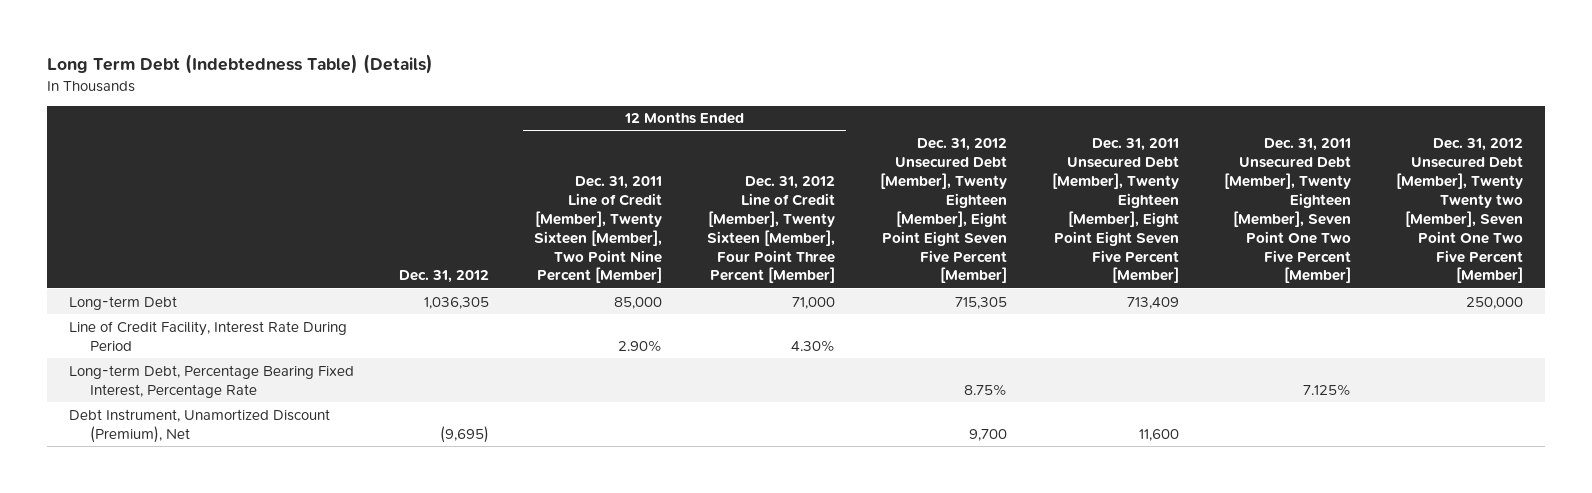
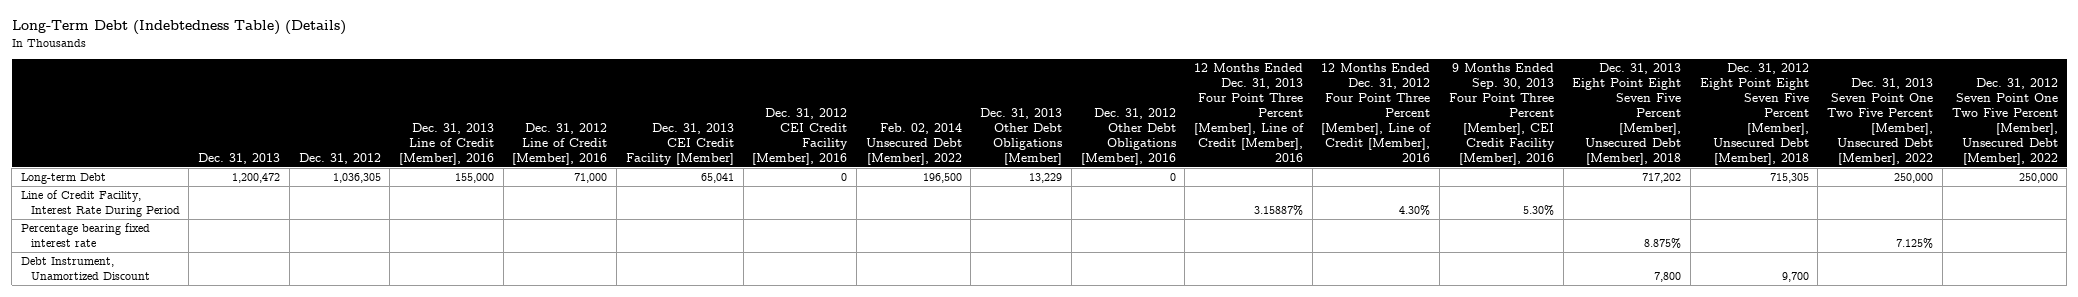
- Long Term Debt (Indebtedness Table) (Details)
+ Long-Term Debt (Indebtedness Table) (Details)
- | Dec. 31, 2012 | 12 Months Ended Dec. 31, 2011 Line of Credit [Member], Twenty Sixteen [Member], Two Point Nine Percent [Member] | 12 Months Ended Dec. 31, 2012 Line of Credit [Member], Twenty Sixteen [Member], Four Point Three Percent [Member] | Dec. 31, 2012 Unsecured Debt [Member], Twenty Eighteen [Member], Eight Point Eight Seven Five Percent [Member] | Dec. 31, 2011 Unsecured Debt [Member], Twenty Eighteen [Member], Eight Point Eight Seven Five Percent [Member] | Dec. 31, 2011 Unsecured Debt [Member], Twenty Eighteen [Member], Seven Point One Two Five Percent [Member] | Dec. 31, 2012 Unsecured Debt [Member], Twenty Twenty two [Member], Seven Point One Two Five Percent [Member]
+ | Dec. 31, 2013 | Dec. 31, 2012 | Dec. 31, 2013 Line of Credit [Member], 2016 | Dec. 31, 2012 Line of Credit [Member], 2016 | Dec. 31, 2013 CEI Credit Facility [Member] | Dec. 31, 2012 CEI Credit Facility [Member], 2016 | Feb. 02, 2014 Unsecured Debt [Member], 2022 | Dec. 31, 2013 Other Debt Obligations [Member] | Dec. 31, 2012 Other Debt Obligations [Member], 2016 | 12 Months Ended Dec. 31, 2013 Four Point Three Percent [Member], Line of Credit [Member], 2016 | 12 Months Ended Dec. 31, 2012 Four Point Three Percent [Member], Line of Credit [Member], 2016 | 9 Months Ended Sep. 30, 2013 Four Point Three Percent [Member], CEI Credit Facility [Member], 2016 | Dec. 31, 2013 Eight Point Eight Seven Five Percent [Member], Unsecured Debt [Member], 2018 | Dec. 31, 2012 Eight Point Eight Seven Five Percent [Member], Unsecured Debt [Member], 2018 | Dec. 31, 2013 Seven Point One Two Five Percent [Member], Unsecured Debt [Member], 2022 | Dec. 31, 2012 Seven Point One Two Five Percent [Member], Unsecured Debt [Member], 2022
- Long-term Debt, Percentage Bearing Fixed Interest, Percentage Rate | | | | 8.75% | | 7.125% |
- Debt Instrument, Unamortized Discount (Premium), Net | (9,695) | | | 9,700 | 11,600 | |
+ Percentage bearing fixed interest rate | | | | | | | | | | | | | 8.875% | | 7.125% |
+ Debt Instrument, Unamortized Discount | | | | | | | | | | | | | 7,800 | 9,700 | |

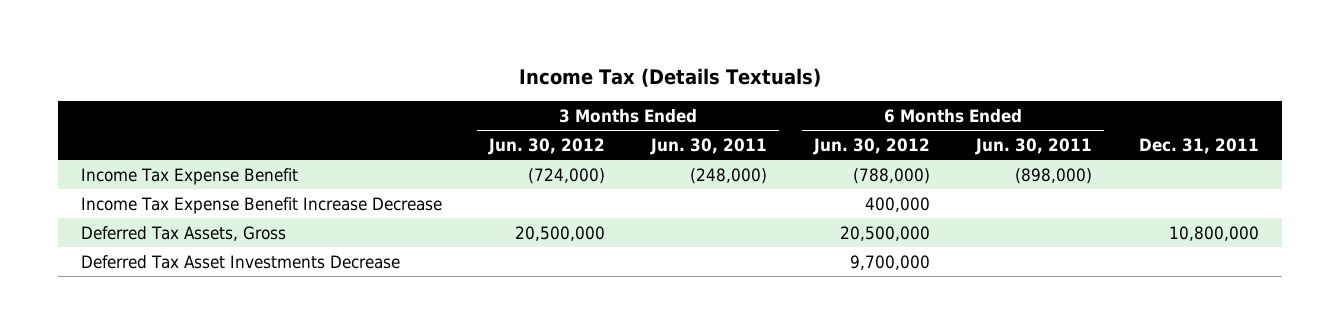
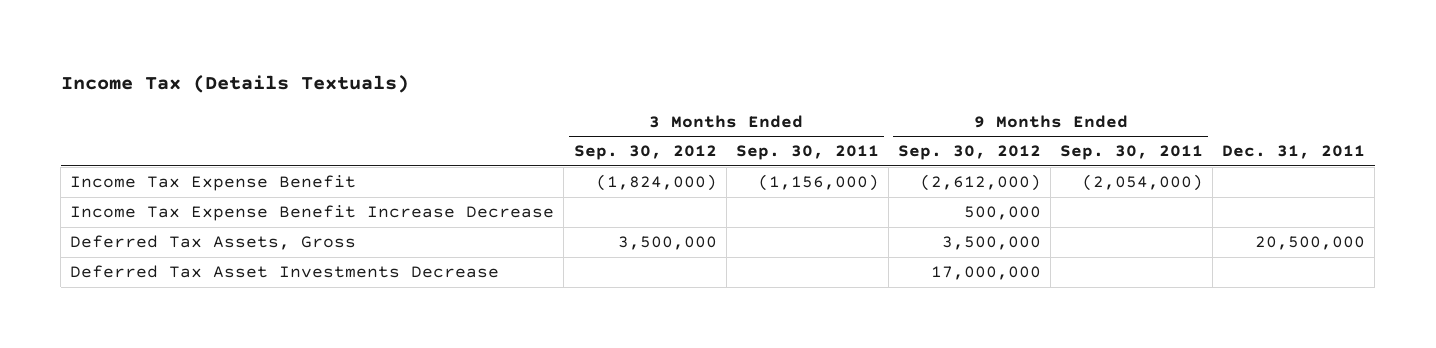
- | 3 Months Ended Jun. 30, 2012 | 3 Months Ended Jun. 30, 2011 | 6 Months Ended Jun. 30, 2012 | 6 Months Ended Jun. 30, 2011 | Dec. 31, 2011
+ | 3 Months Ended Sep. 30, 2012 | 3 Months Ended Sep. 30, 2011 | 9 Months Ended Sep. 30, 2012 | 9 Months Ended Sep. 30, 2011 | Dec. 31, 2011
- Deferred Tax Assets, Gross | 20,500,000 | | 20,500,000 | | 10,800,000
+ Deferred Tax Assets, Gross | 3,500,000 | | 3,500,000 | | 20,500,000

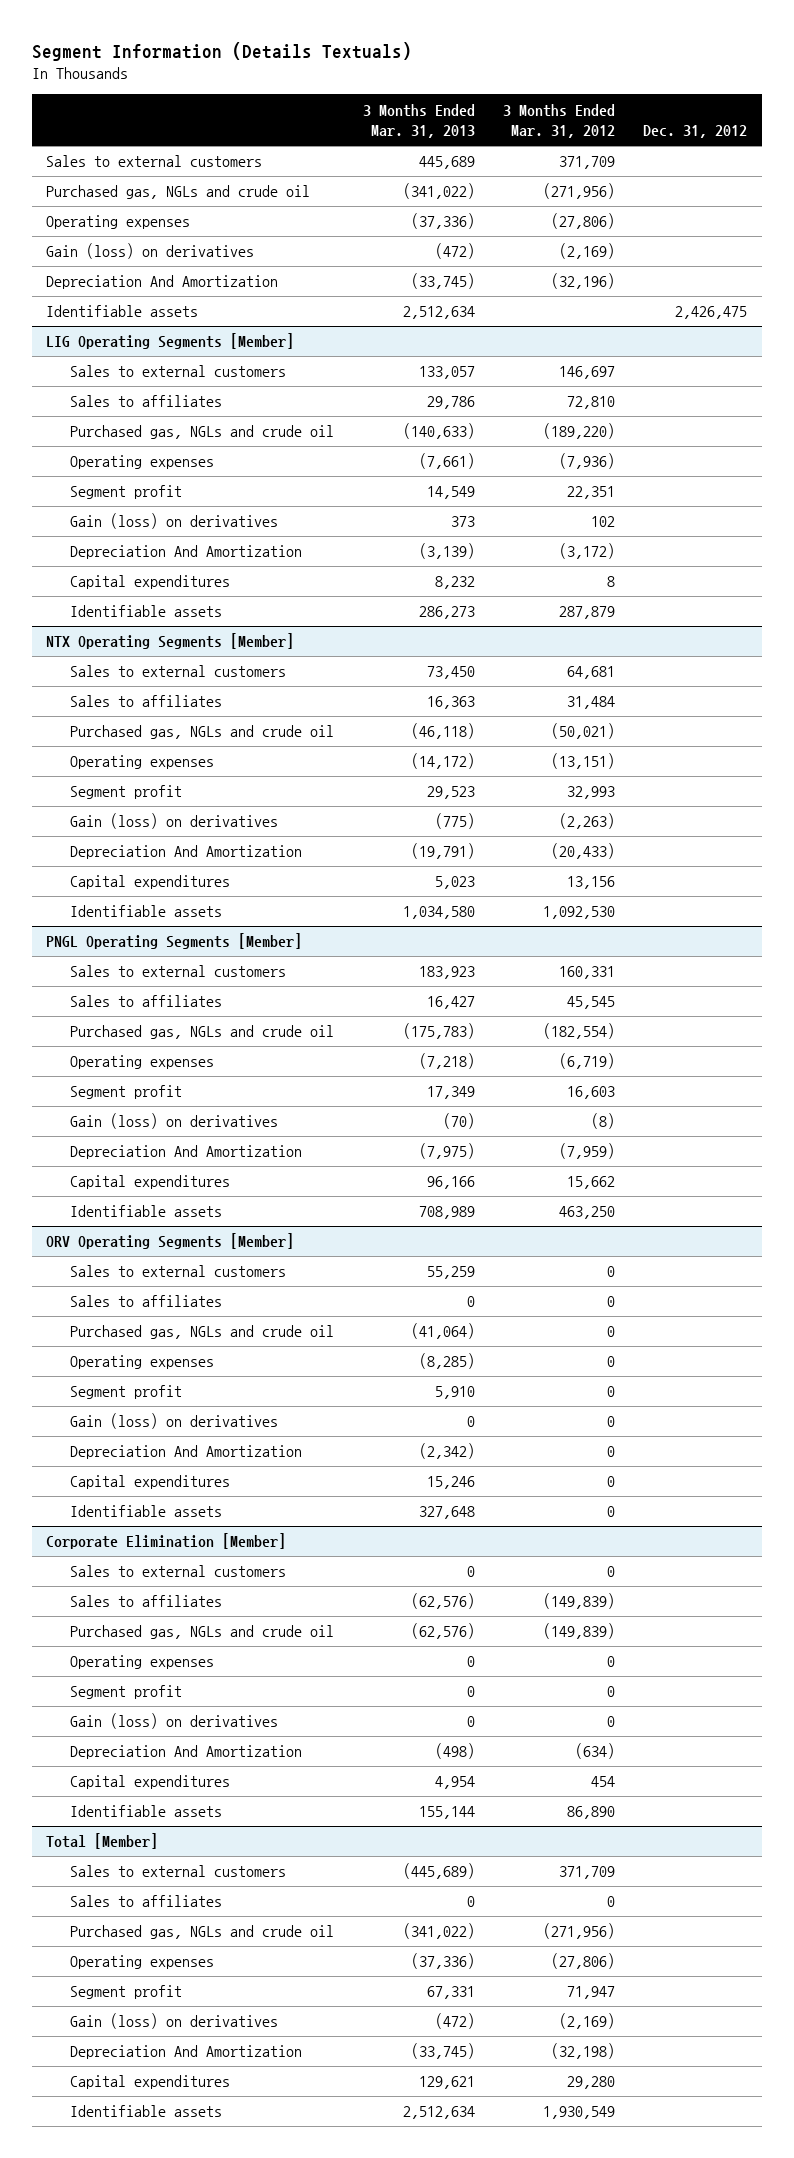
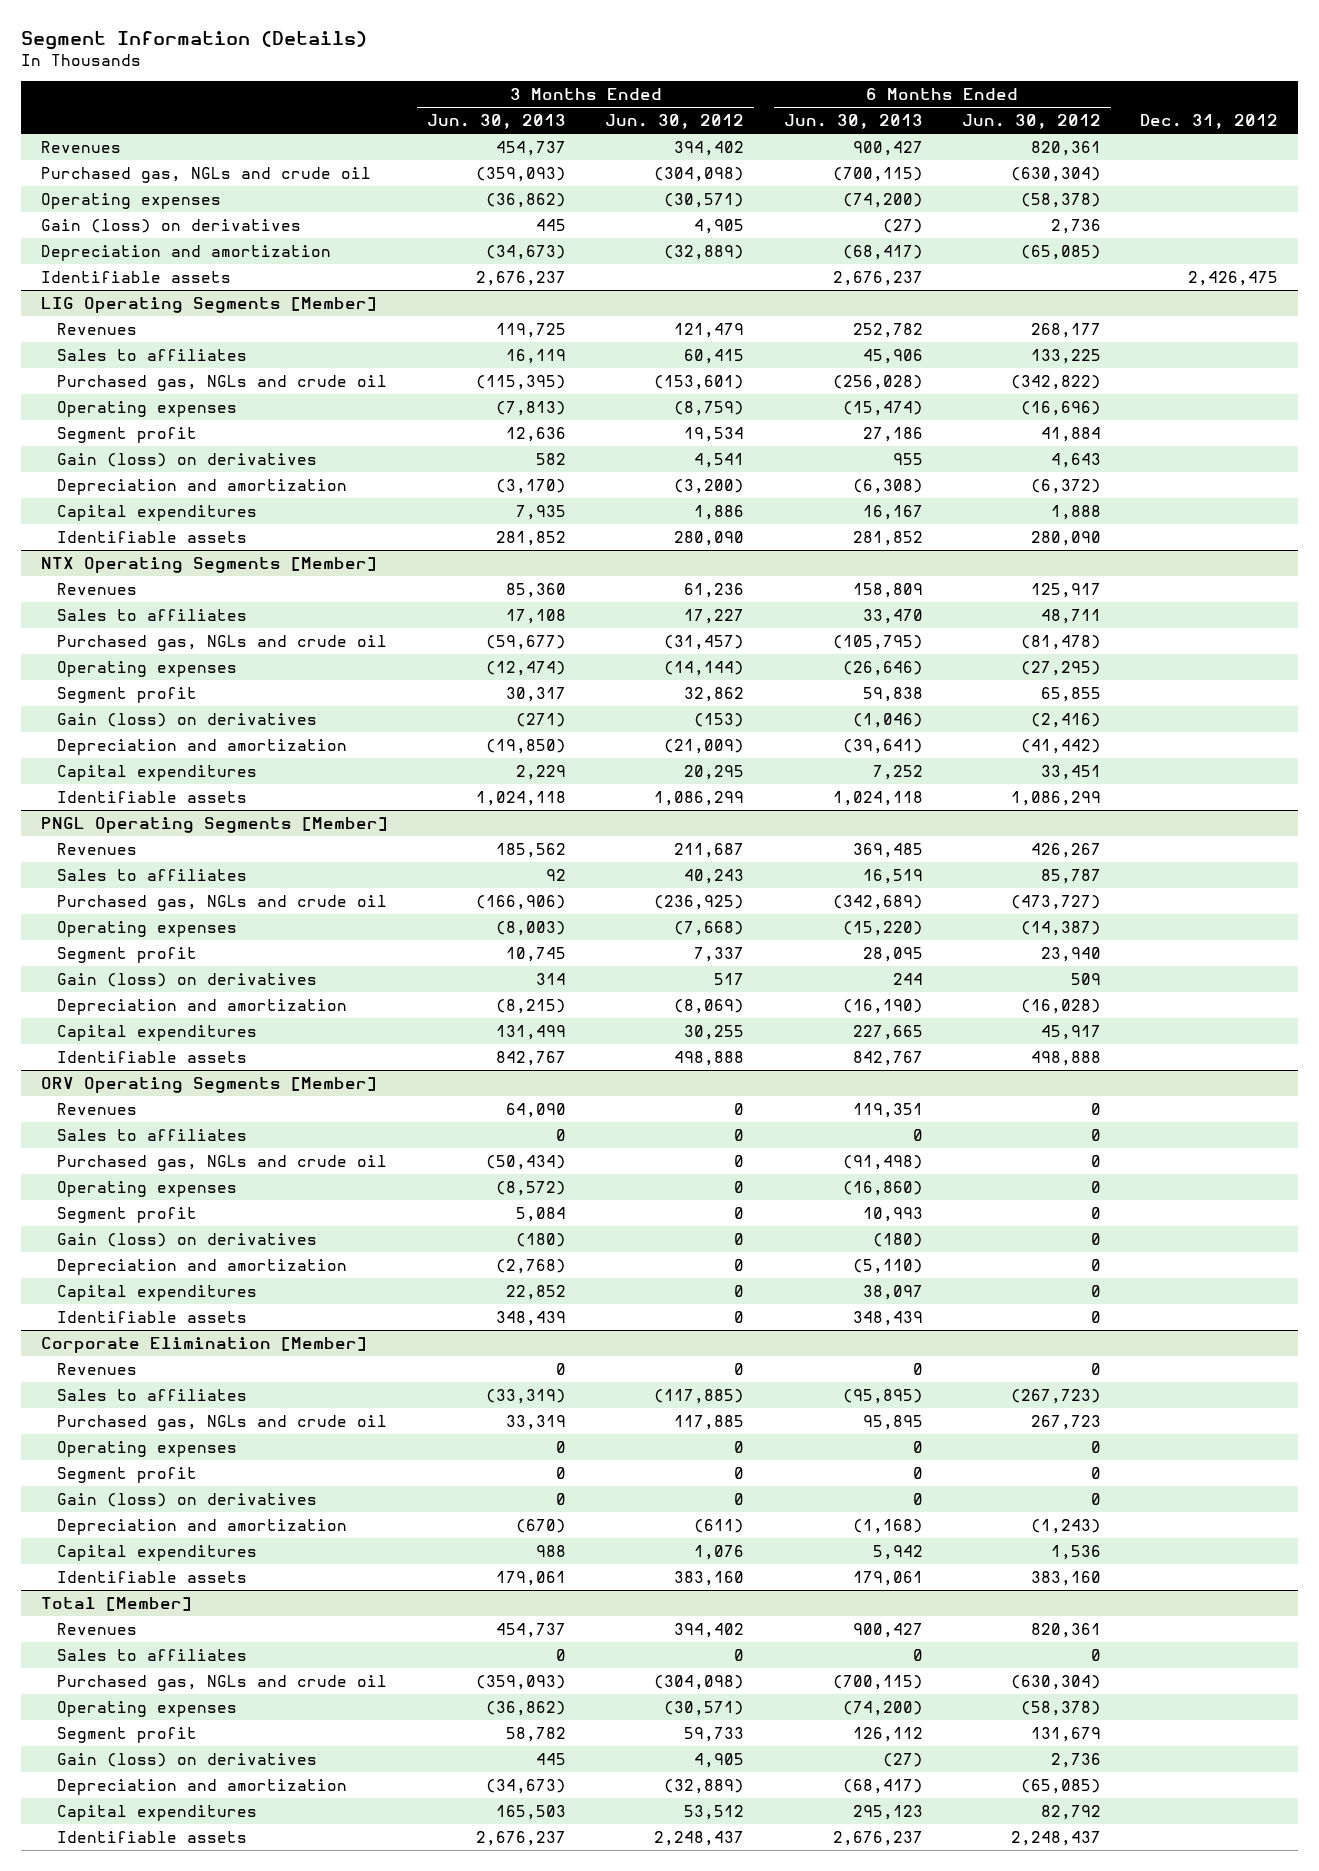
- Segment Information (Details Textuals)
+ Segment Information (Details)
- | 3 Months Ended Mar. 31, 2013 | 3 Months Ended Mar. 31, 2012 | Dec. 31, 2012
+ | 3 Months Ended Jun. 30, 2013 | 3 Months Ended Jun. 30, 2012 | 6 Months Ended Jun. 30, 2013 | 6 Months Ended Jun. 30, 2012 | Dec. 31, 2012
- Sales to external customers | 445,689 | 371,709 |
+ Revenues | 454,737 | 394,402 | 900,427 | 820,361 |
- Depreciation And Amortization | (33,745) | (32,196) |
+ Depreciation and amortization | (34,673) | (32,889) | (68,417) | (65,085) |
@ LIG Operating Segments [Member]
- Sales to external customers | 133,057 | 146,697 |
+ Revenues | 119,725 | 121,479 | 252,782 | 268,177 |
- Depreciation And Amortization | (3,139) | (3,172) |
+ Depreciation and amortization | (3,170) | (3,200) | (6,308) | (6,372) |
@ NTX Operating Segments [Member]
- Sales to external customers | 73,450 | 64,681 |
+ Revenues | 85,360 | 61,236 | 158,809 | 125,917 |
- Depreciation And Amortization | (19,791) | (20,433) |
+ Depreciation and amortization | (19,850) | (21,009) | (39,641) | (41,442) |
@ PNGL Operating Segments [Member]
- Sales to external customers | 183,923 | 160,331 |
+ Revenues | 185,562 | 211,687 | 369,485 | 426,267 |
- Depreciation And Amortization | (7,975) | (7,959) |
+ Depreciation and amortization | (8,215) | (8,069) | (16,190) | (16,028) |
@ ORV Operating Segments [Member]
- Sales to external customers | 55,259 | 0 |
+ Revenues | 64,090 | 0 | 119,351 | 0 |
- Depreciation And Amortization | (2,342) | 0 |
+ Depreciation and amortization | (2,768) | 0 | (5,110) | 0 |
@ Corporate Elimination [Member]
- Sales to external customers | 0 | 0 |
+ Revenues | 0 | 0 | 0 | 0 |
- Depreciation And Amortization | (498) | (634) |
+ Depreciation and amortization | (670) | (611) | (1,168) | (1,243) |
@ Total [Member]
- Sales to external customers | (445,689) | 371,709 |
+ Revenues | 454,737 | 394,402 | 900,427 | 820,361 |
- Depreciation And Amortization | (33,745) | (32,198) |
+ Depreciation and amortization | (34,673) | (32,889) | (68,417) | (65,085) |

